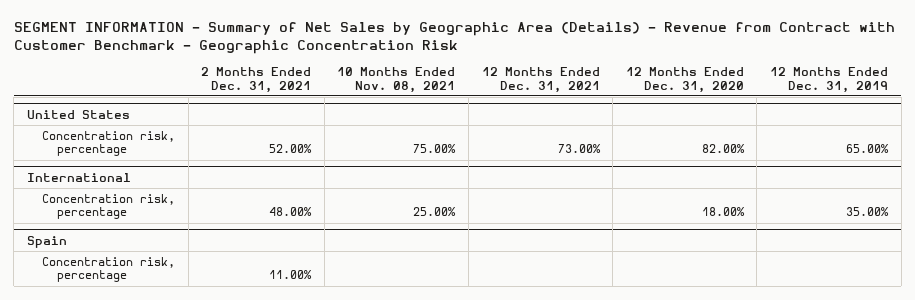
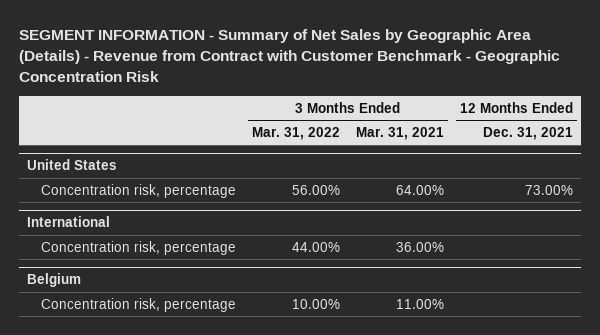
- | 2 Months Ended Dec. 31, 2021 | 10 Months Ended Nov. 08, 2021 | 12 Months Ended Dec. 31, 2021 | 12 Months Ended Dec. 31, 2020 | 12 Months Ended Dec. 31, 2019
+ | 3 Months Ended Mar. 31, 2022 | 3 Months Ended Mar. 31, 2021 | 12 Months Ended Dec. 31, 2021
- Spain
+ Belgium

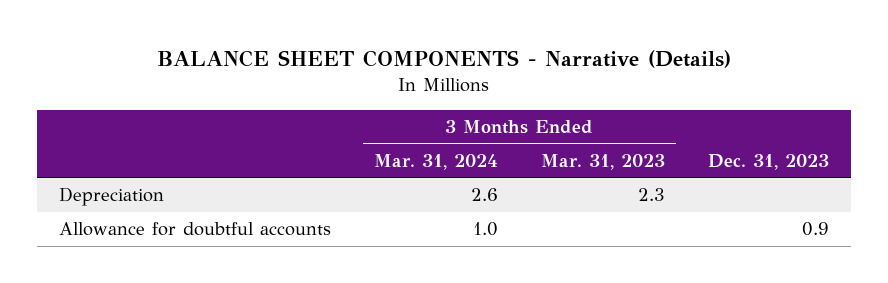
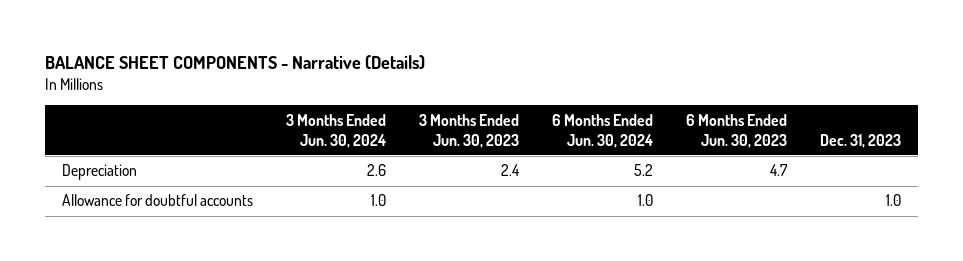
- | 3 Months Ended Mar. 31, 2024 | 3 Months Ended Mar. 31, 2023 | Dec. 31, 2023
+ | 3 Months Ended Jun. 30, 2024 | 3 Months Ended Jun. 30, 2023 | 6 Months Ended Jun. 30, 2024 | 6 Months Ended Jun. 30, 2023 | Dec. 31, 2023
- Allowance for doubtful accounts | 1.0 | | 0.9
+ Allowance for doubtful accounts | 1.0 | | 1.0 | | 1.0

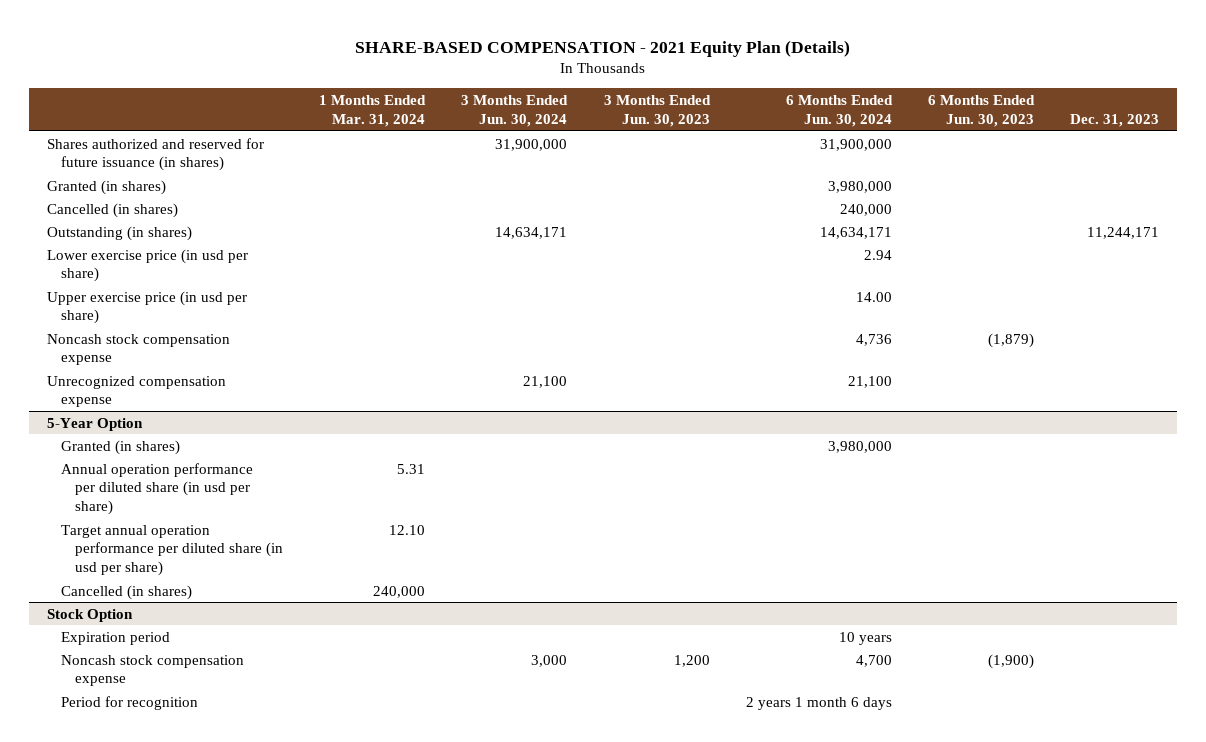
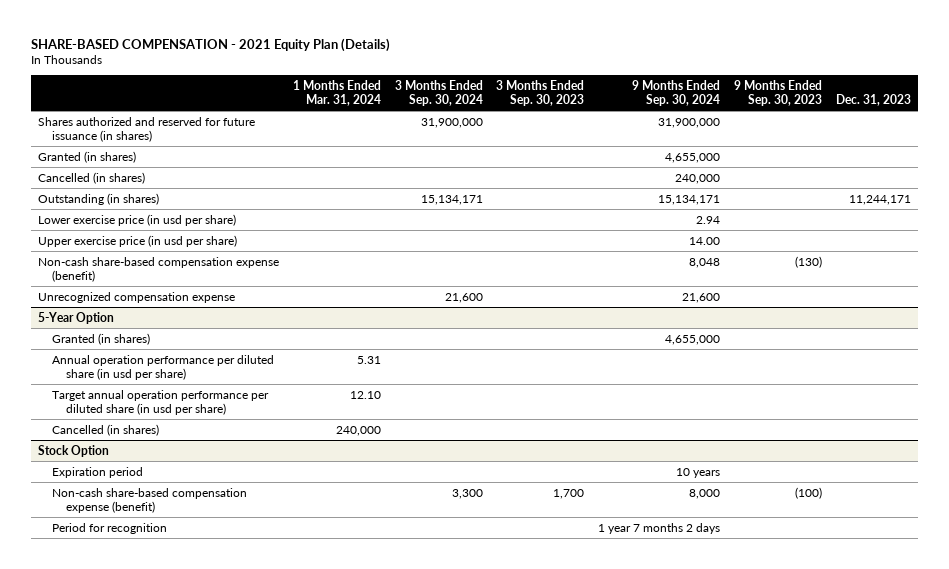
- | 1 Months Ended Mar. 31, 2024 | 3 Months Ended Jun. 30, 2024 | 3 Months Ended Jun. 30, 2023 | 6 Months Ended Jun. 30, 2024 | 6 Months Ended Jun. 30, 2023 | Dec. 31, 2023
+ | 1 Months Ended Mar. 31, 2024 | 3 Months Ended Sep. 30, 2024 | 3 Months Ended Sep. 30, 2023 | 9 Months Ended Sep. 30, 2024 | 9 Months Ended Sep. 30, 2023 | Dec. 31, 2023
- Noncash stock compensation expense | | | | 4,736 | (1,879) |
+ Non-cash share-based compensation expense (benefit) | | | | 8,048 | (130) |
@ Stock Option
- Noncash stock compensation expense | | 3,000 | 1,200 | 4,700 | (1,900) |
+ Non-cash share-based compensation expense (benefit) | | 3,300 | 1,700 | 8,000 | (100) |

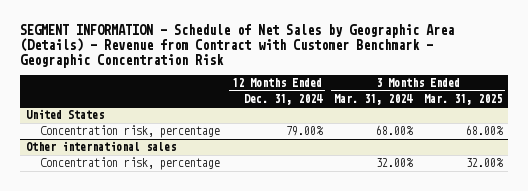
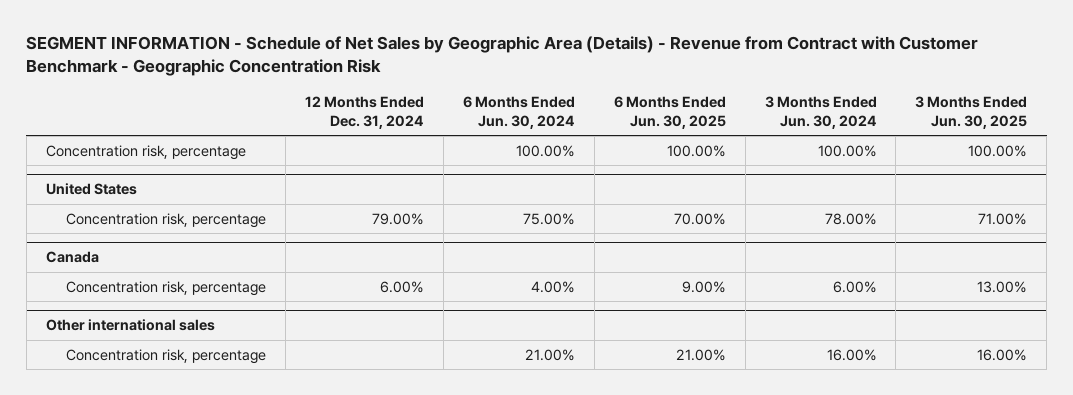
- | 12 Months Ended Dec. 31, 2024 | 3 Months Ended Mar. 31, 2024 | 3 Months Ended Mar. 31, 2025
+ | 12 Months Ended Dec. 31, 2024 | 6 Months Ended Jun. 30, 2024 | 6 Months Ended Jun. 30, 2025 | 3 Months Ended Jun. 30, 2024 | 3 Months Ended Jun. 30, 2025
+ Concentration risk, percentage | | 100.00% | 100.00% | 100.00% | 100.00%
+ Canada
+ Concentration risk, percentage | 6.00% | 4.00% | 9.00% | 6.00% | 13.00%

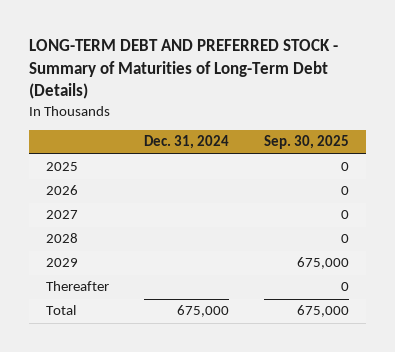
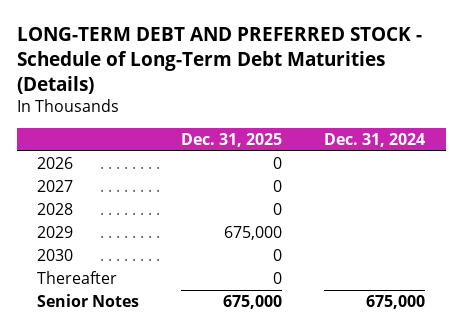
- LONG-TERM DEBT AND PREFERRED STOCK - Summary of Maturities of Long-Term Debt (Details)
+ LONG-TERM DEBT AND PREFERRED STOCK - Schedule of Long-Term Debt Maturities (Details)
- | Dec. 31, 2024 | Sep. 30, 2025
+ | Dec. 31, 2025 | Dec. 31, 2024
- 2025 | | 0
+ 2030 | 0 |
- Total | 675,000 | 675,000
+ Senior Notes | 675,000 | 675,000

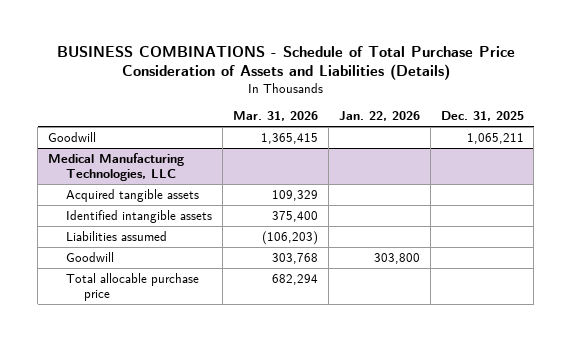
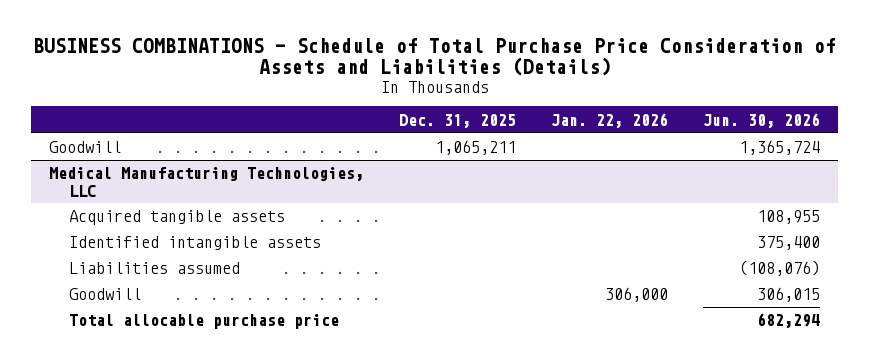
- | Mar. 31, 2026 | Jan. 22, 2026 | Dec. 31, 2025
+ | Dec. 31, 2025 | Jan. 22, 2026 | Jun. 30, 2026
@ Medical Manufacturing Technologies, LLC
- Goodwill | 303,768 | 303,800 |
+ Goodwill | | 306,000 | 306,015

